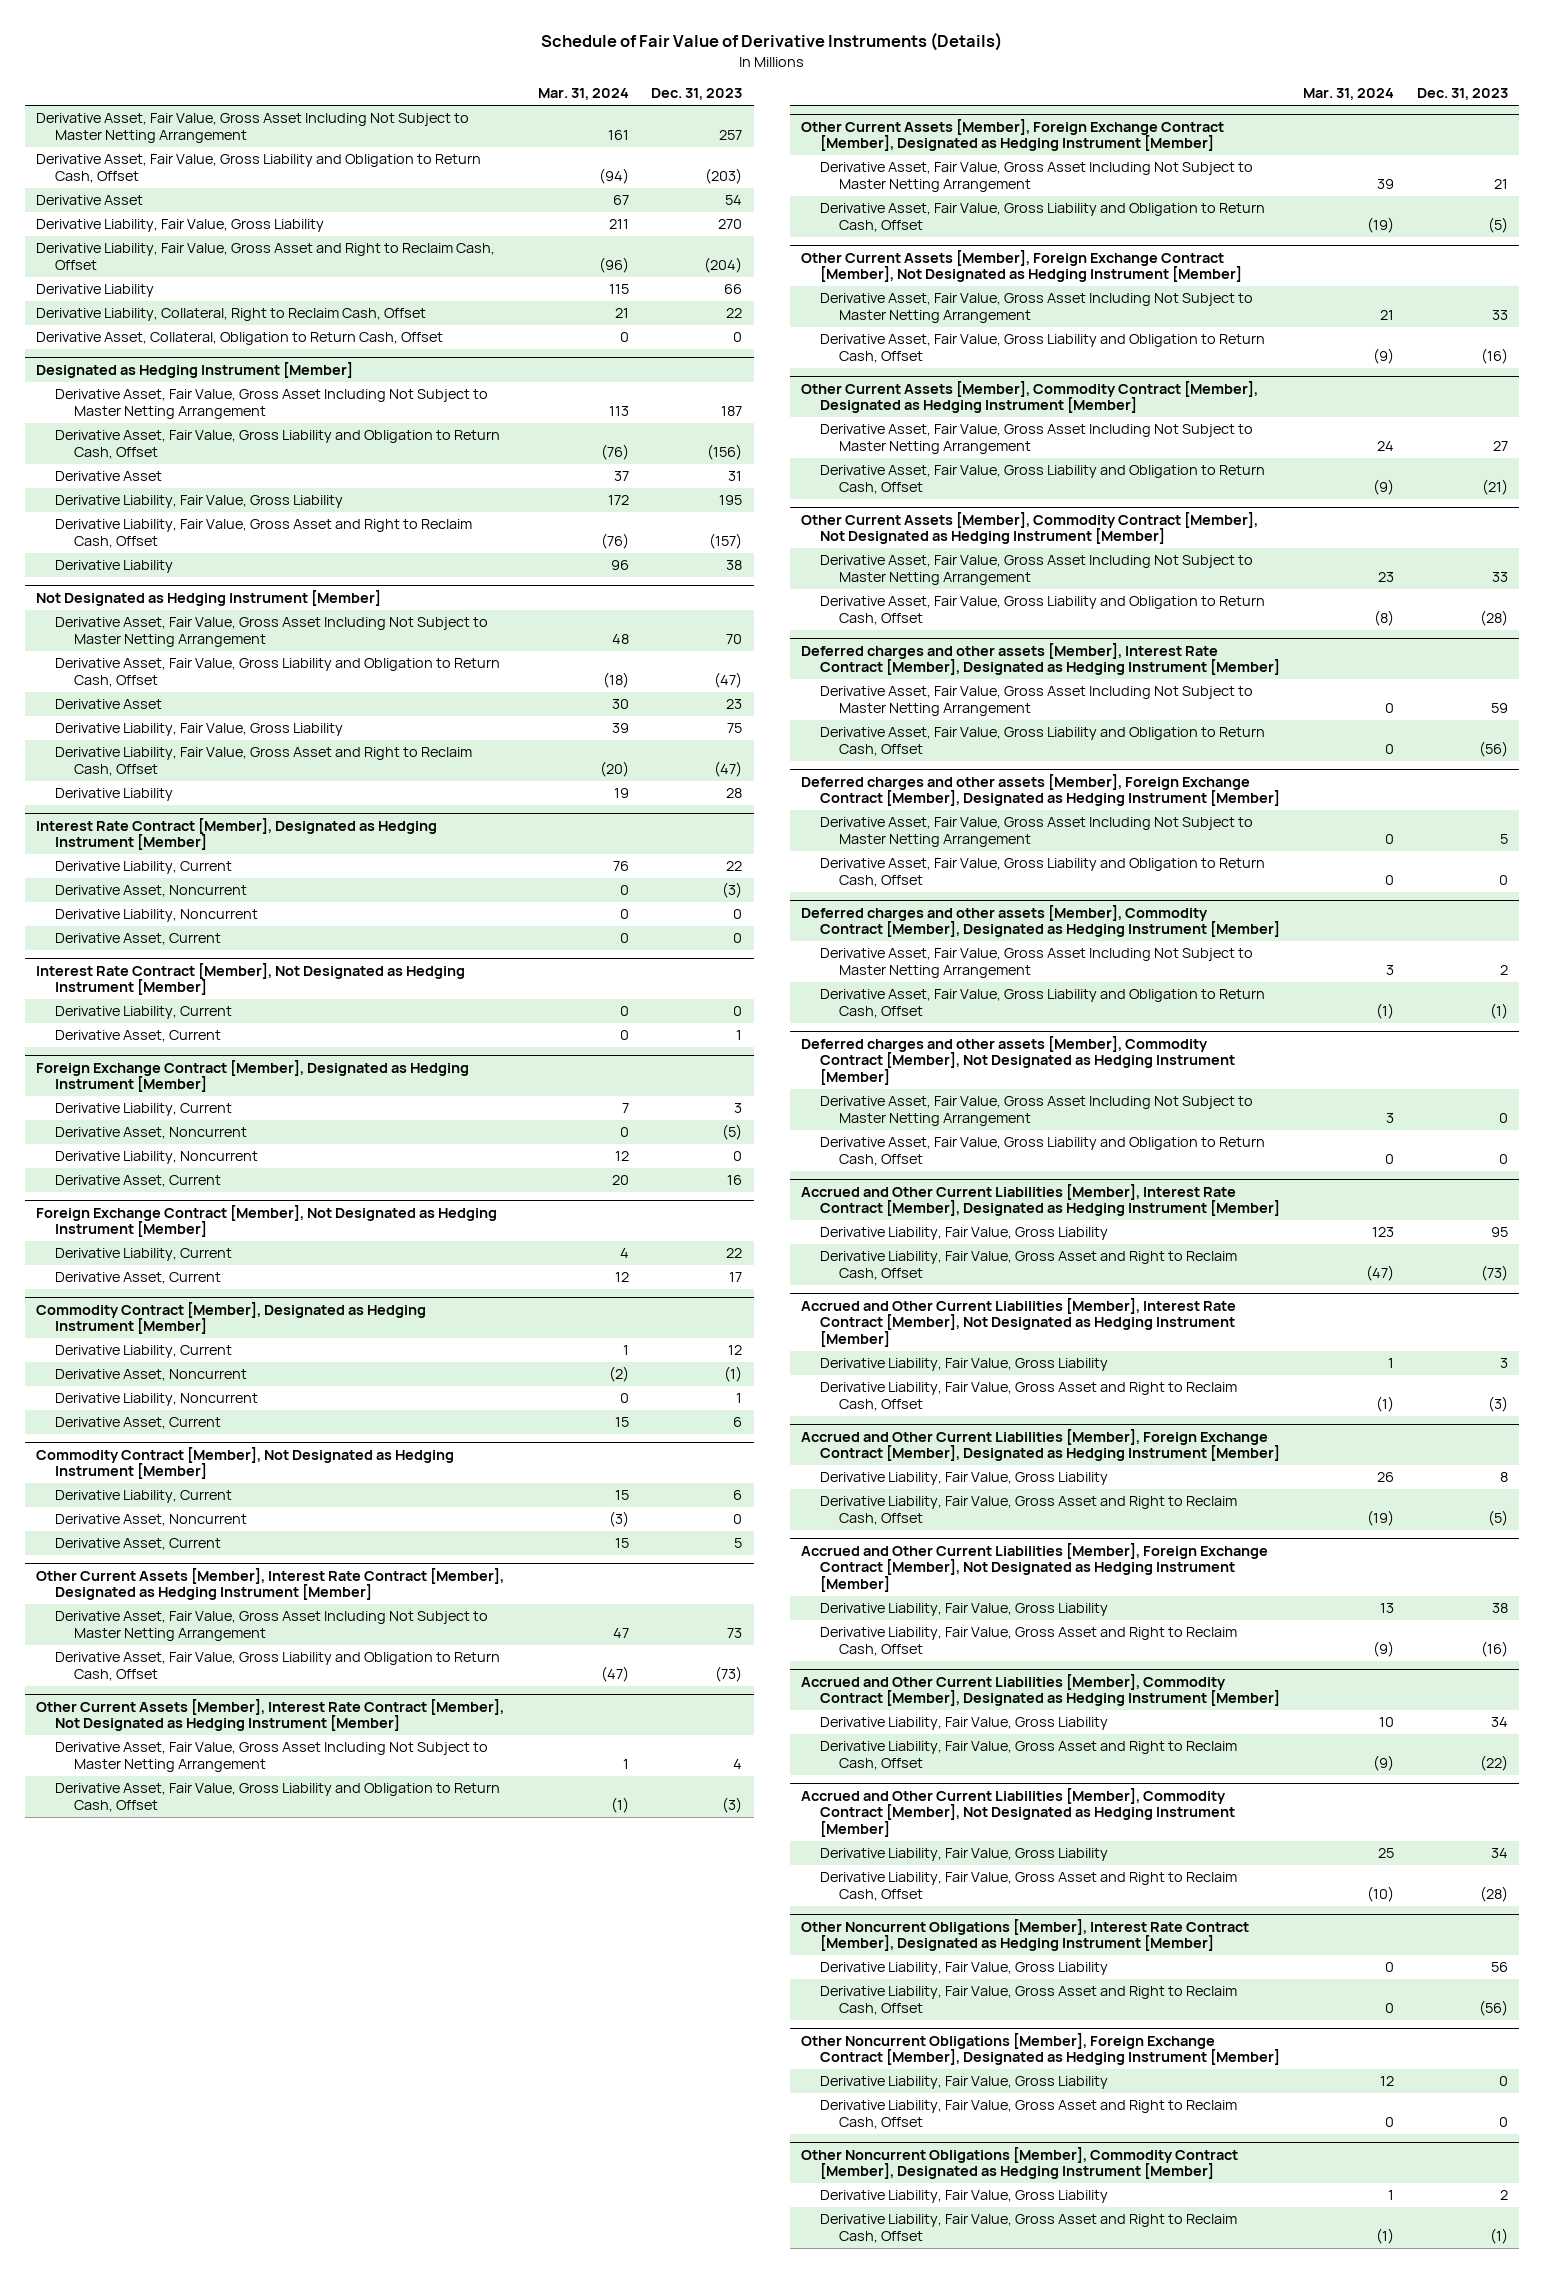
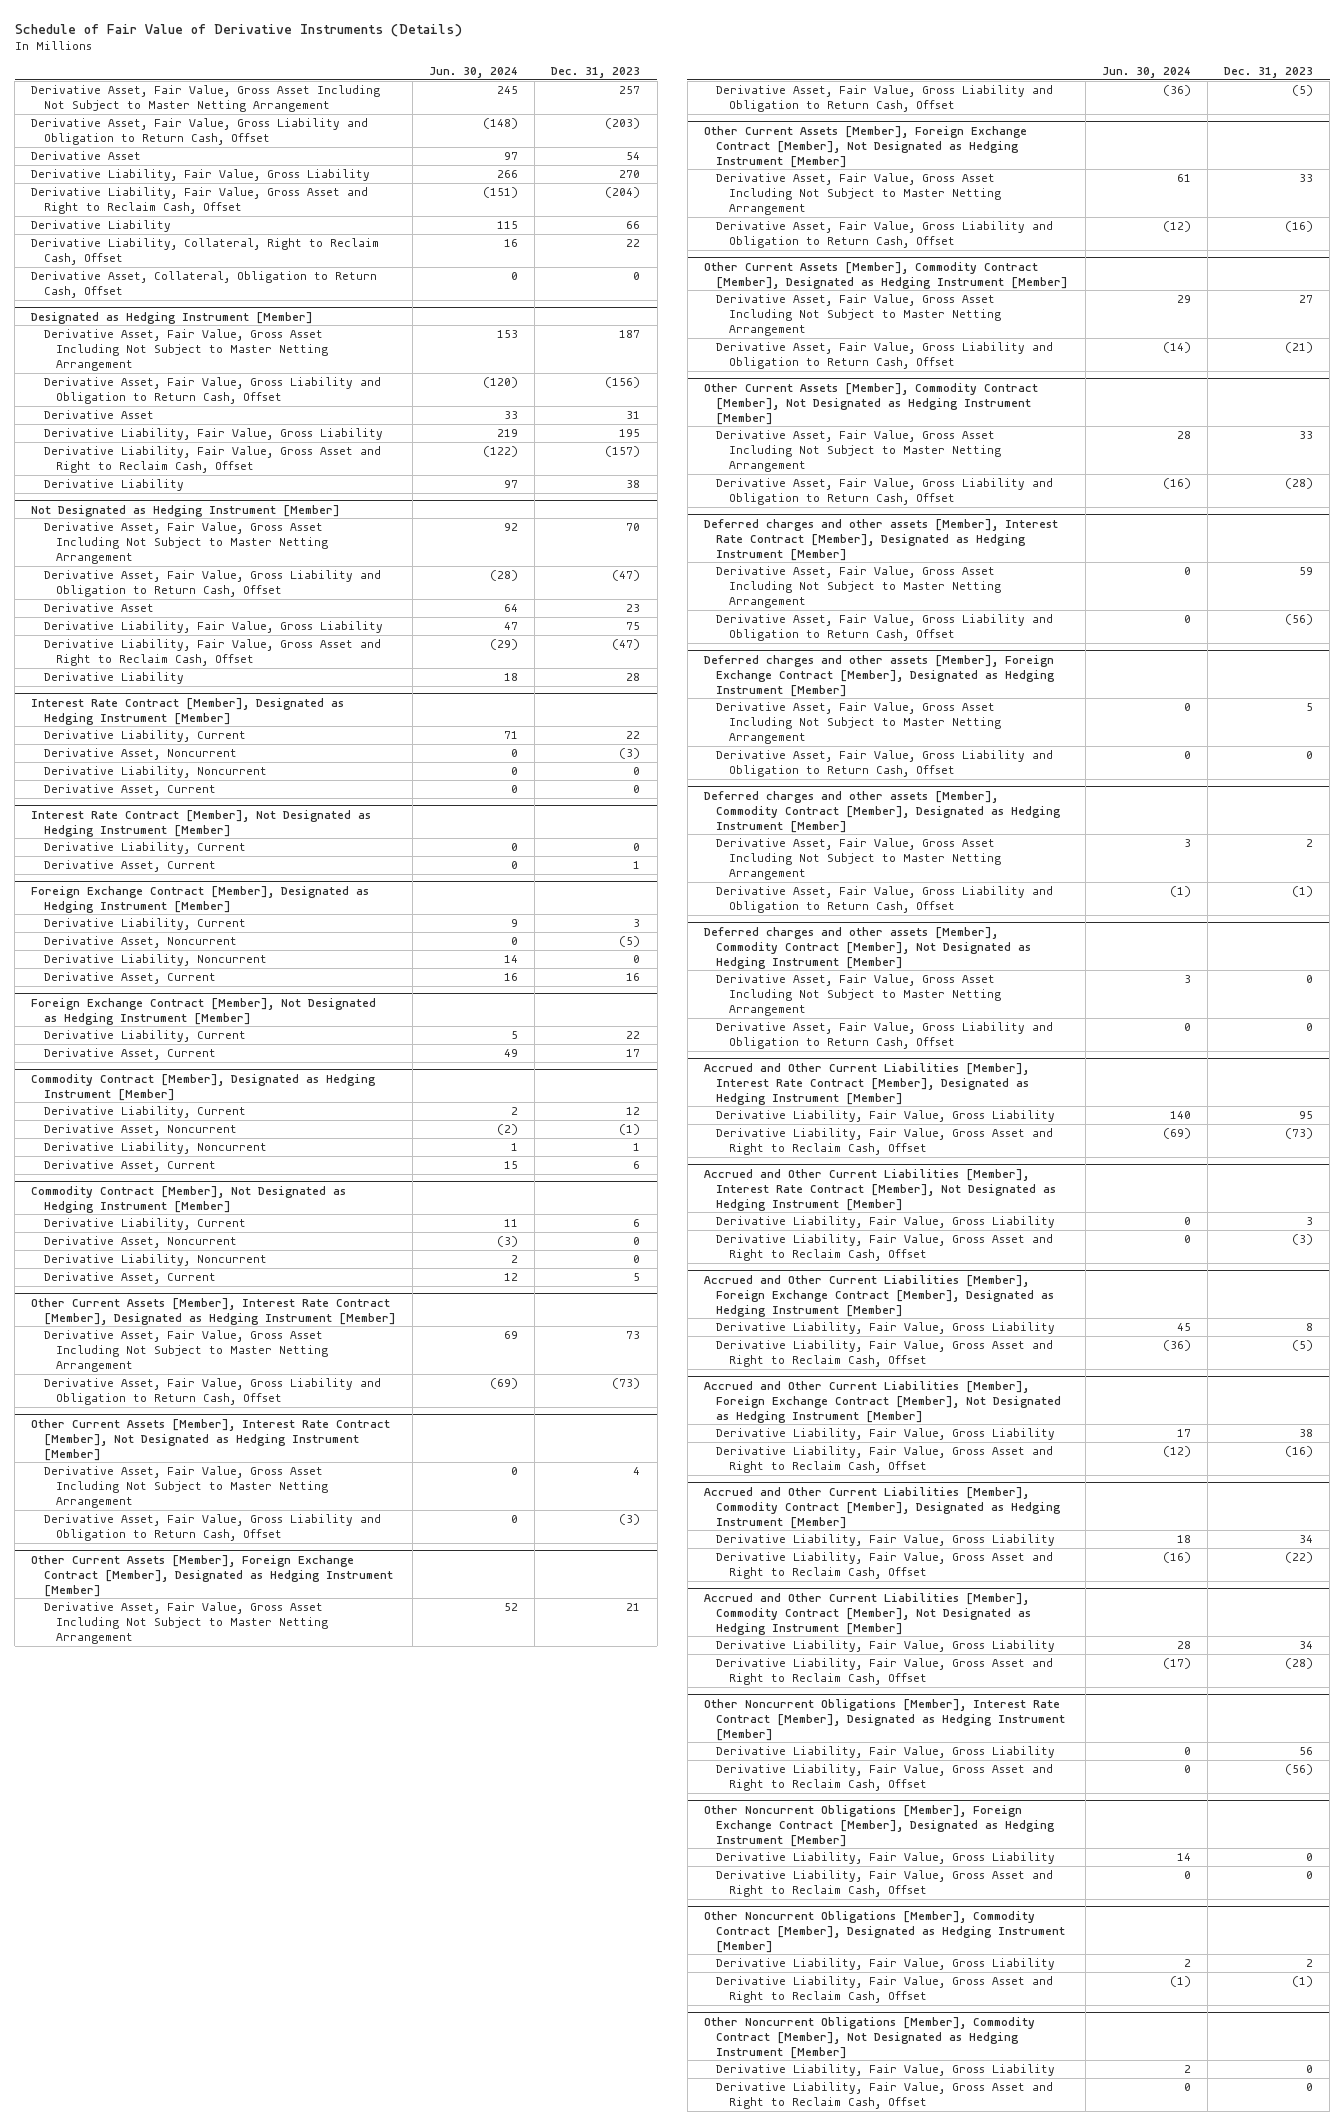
- | Mar. 31, 2024 | Dec. 31, 2023
+ | Jun. 30, 2024 | Dec. 31, 2023
@ Commodity Contract [Member], Not Designated as Hedging Instrument [Member]
+ Derivative Liability, Noncurrent | 2 | 0
+ Other Noncurrent Obligations [Member], Commodity Contract [Member], Not Designated as Hedging Instrument [Member]
+ Derivative Liability, Fair Value, Gross Liability | 2 | 0
+ Derivative Liability, Fair Value, Gross Asset and Right to Reclaim Cash, Offset | 0 | 0

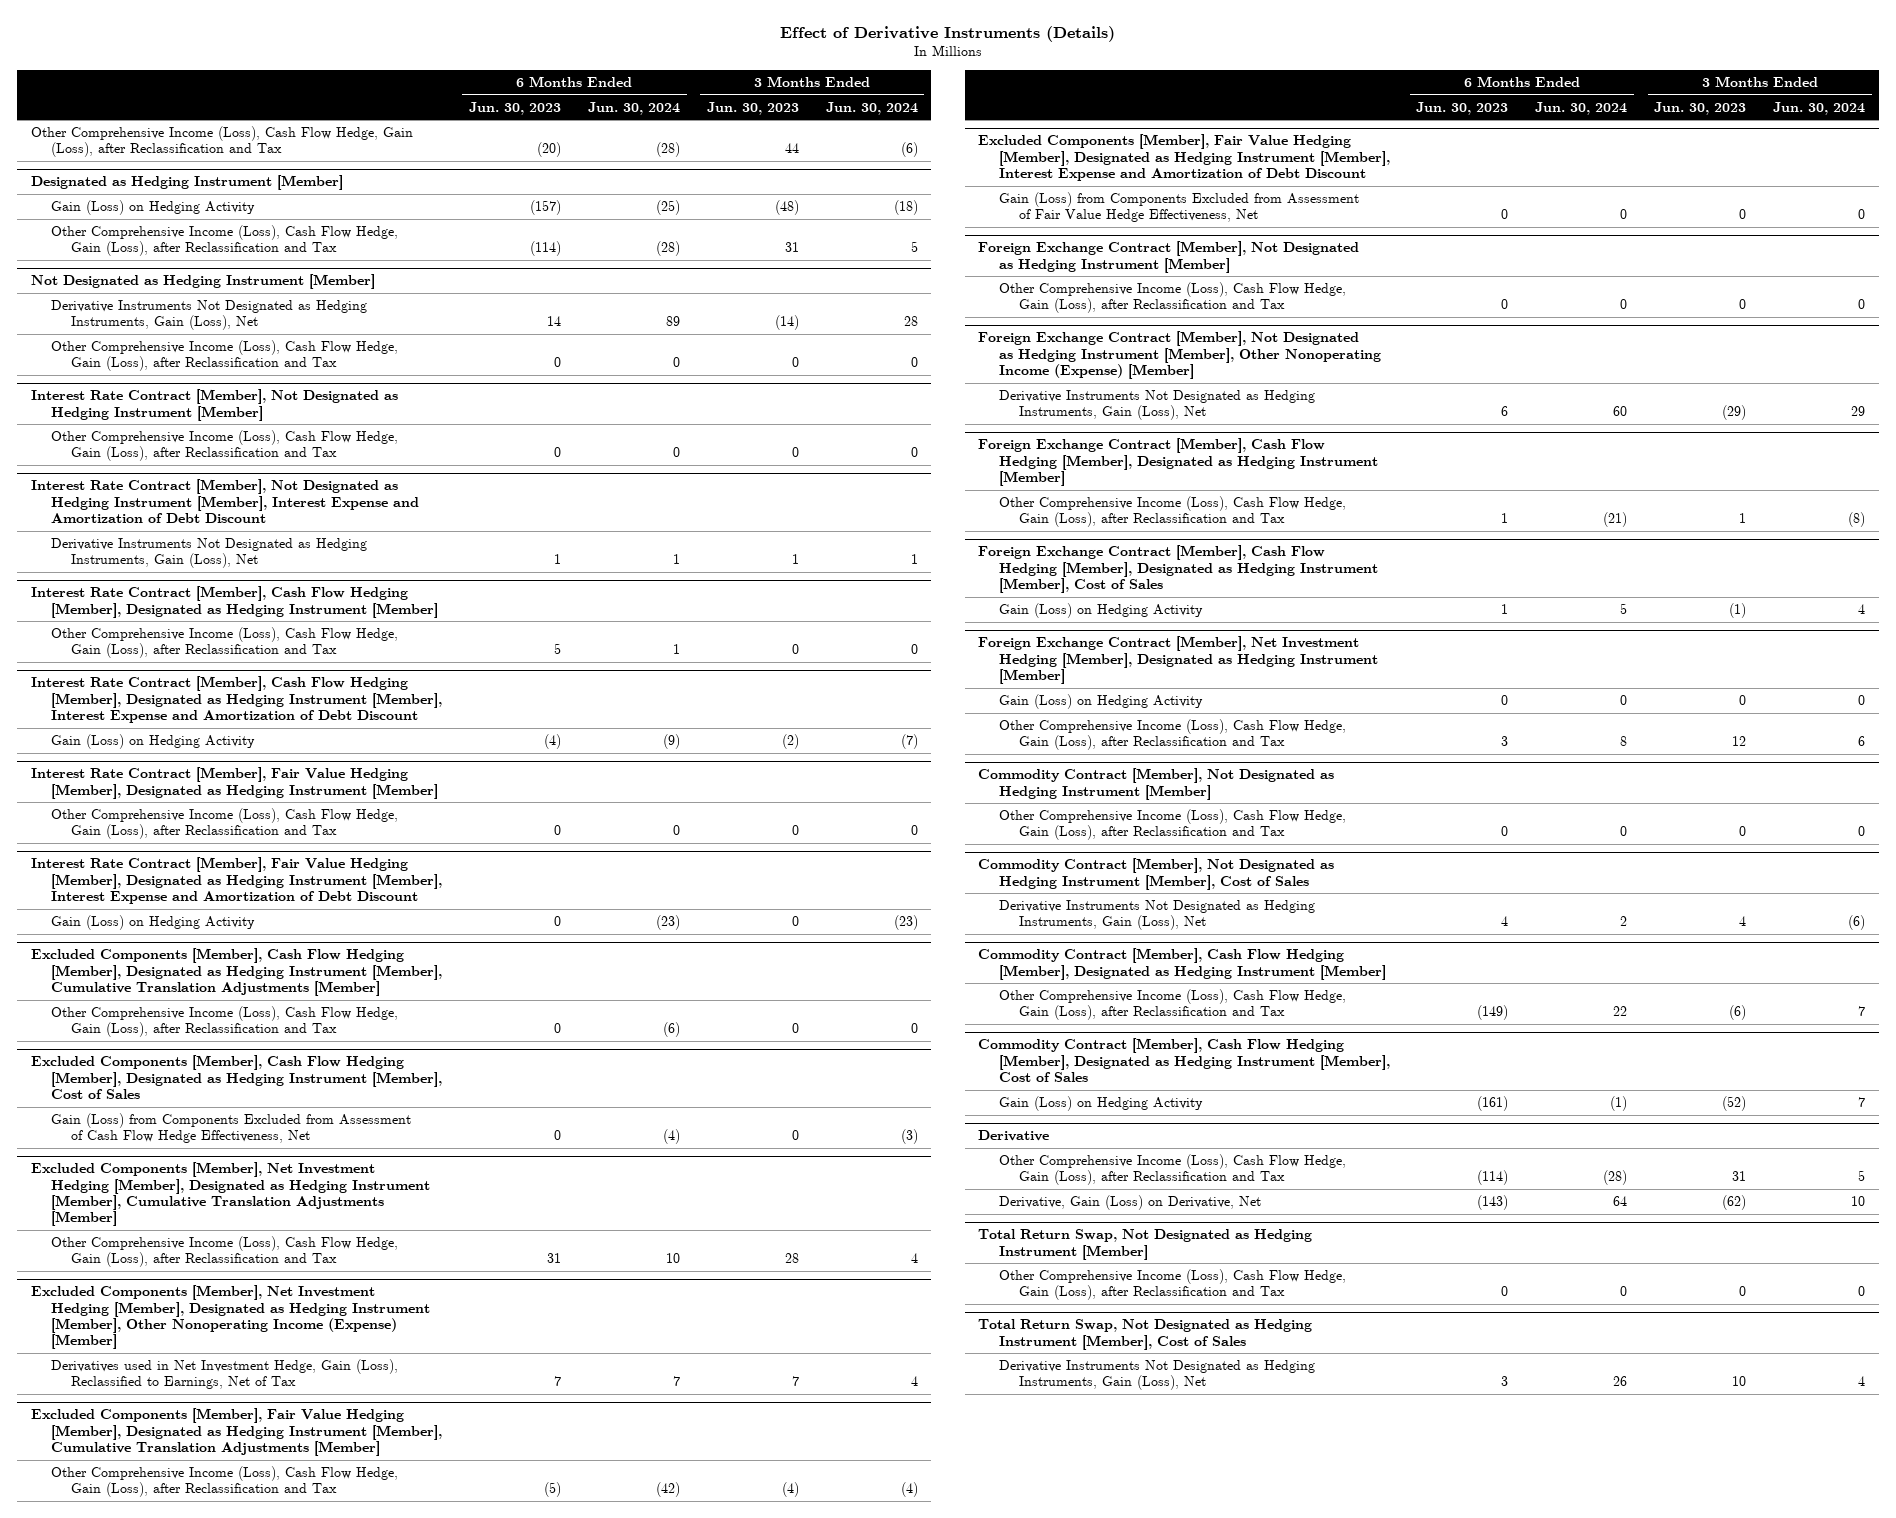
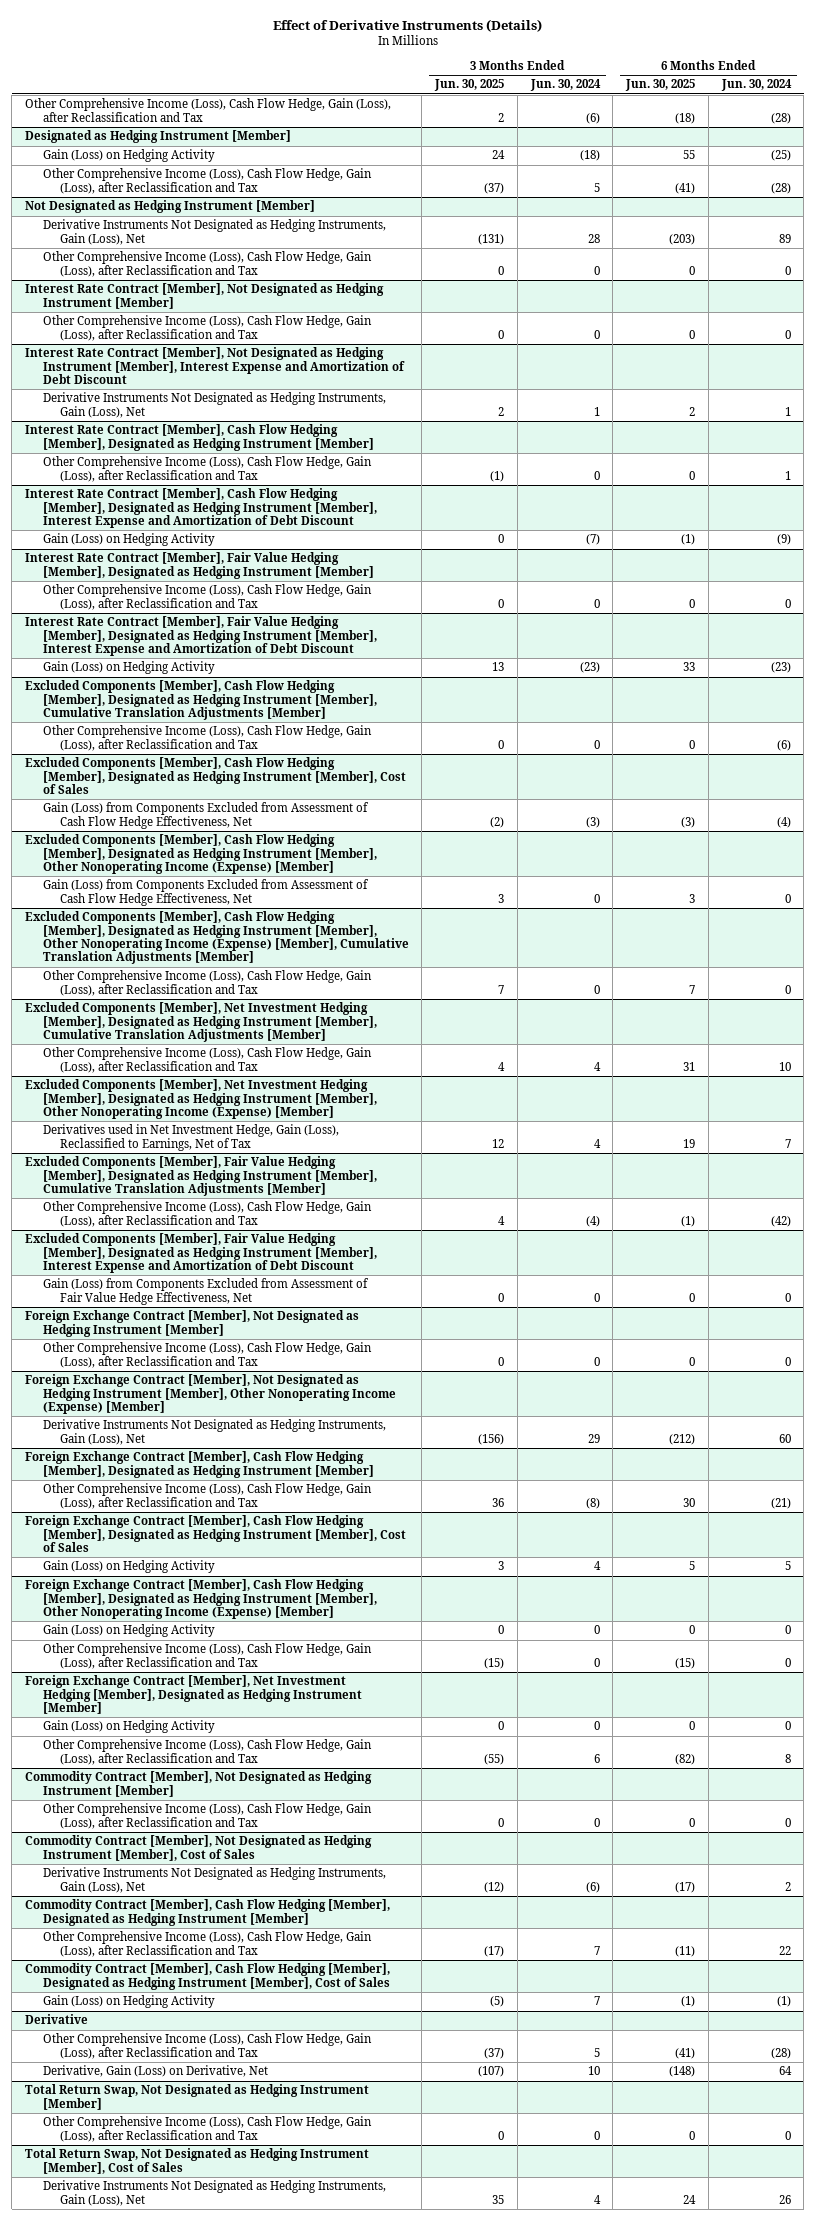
- | 6 Months Ended Jun. 30, 2023 | 6 Months Ended Jun. 30, 2024 | 3 Months Ended Jun. 30, 2023 | 3 Months Ended Jun. 30, 2024
+ | 3 Months Ended Jun. 30, 2025 | 3 Months Ended Jun. 30, 2024 | 6 Months Ended Jun. 30, 2025 | 6 Months Ended Jun. 30, 2024
+ Excluded Components [Member], Cash Flow Hedging [Member], Designated as Hedging Instrument [Member], Other Nonoperating Income (Expense) [Member]
+ Gain (Loss) from Components Excluded from Assessment of Cash Flow Hedge Effectiveness, Net | 3 | 0 | 3 | 0
+ Excluded Components [Member], Cash Flow Hedging [Member], Designated as Hedging Instrument [Member], Other Nonoperating Income (Expense) [Member], Cumulative Translation Adjustments [Member]
+ Other Comprehensive Income (Loss), Cash Flow Hedge, Gain (Loss), after Reclassification and Tax | 7 | 0 | 7 | 0
+ Foreign Exchange Contract [Member], Cash Flow Hedging [Member], Designated as Hedging Instrument [Member], Other Nonoperating Income (Expense) [Member]
+ Gain (Loss) on Hedging Activity | 0 | 0 | 0 | 0
+ Other Comprehensive Income (Loss), Cash Flow Hedge, Gain (Loss), after Reclassification and Tax | (15) | 0 | (15) | 0

